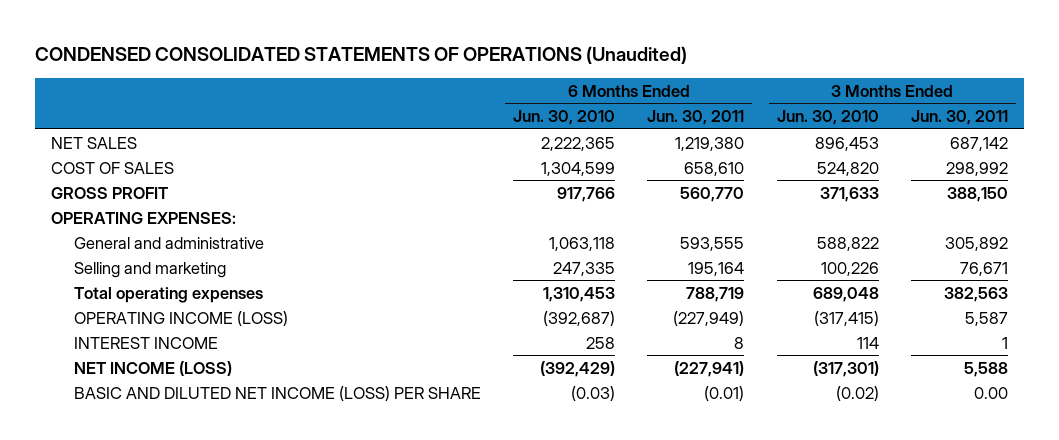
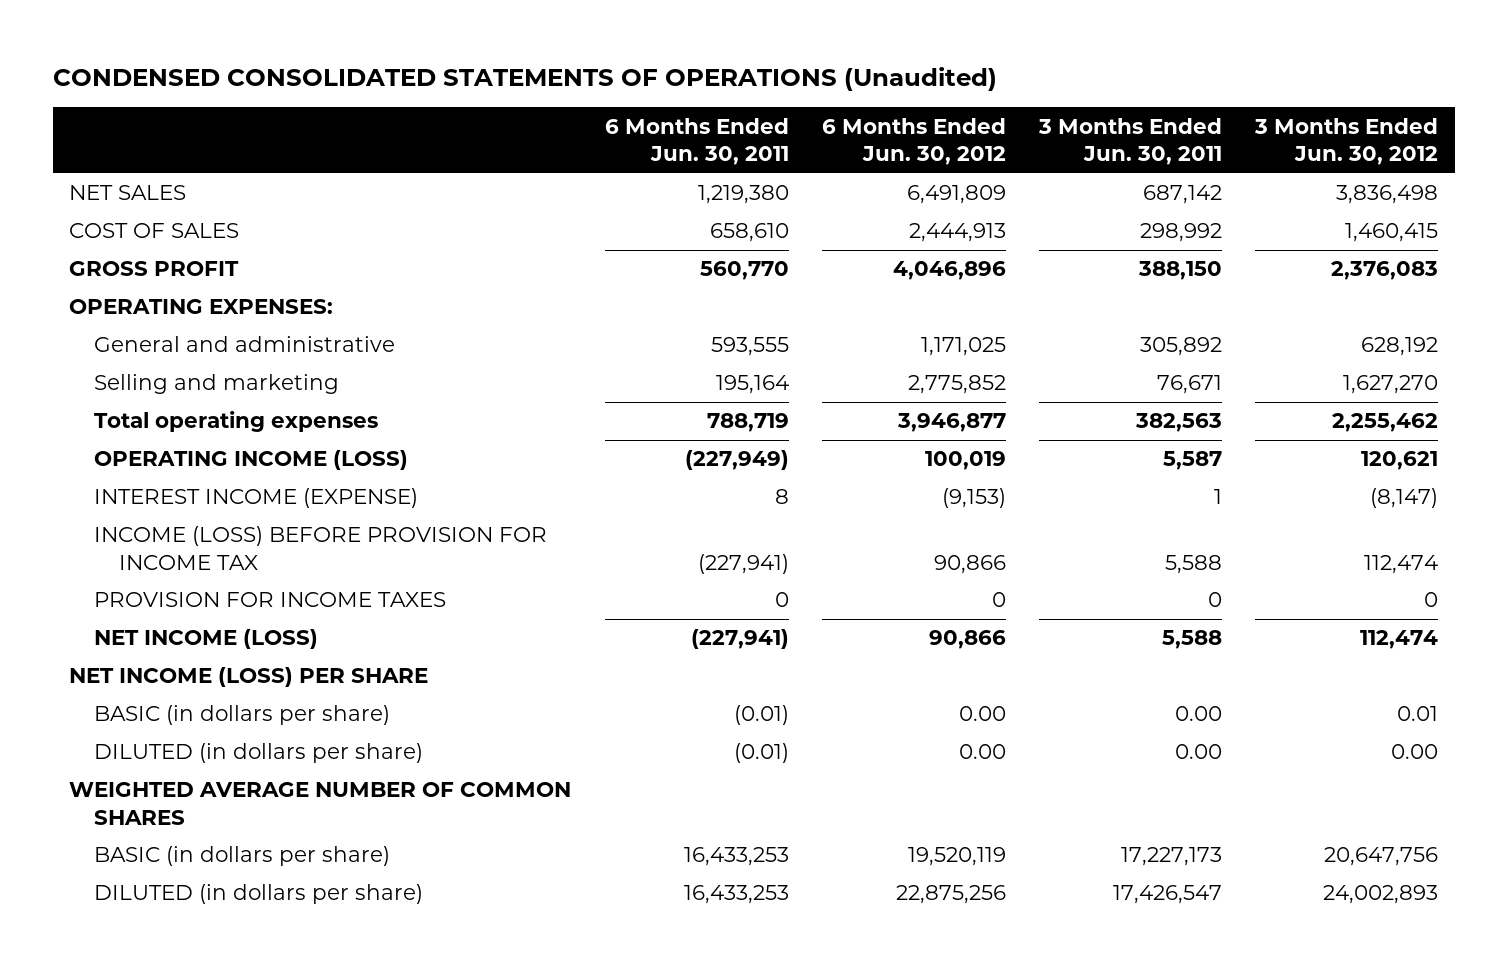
- | 6 Months Ended Jun. 30, 2010 | 6 Months Ended Jun. 30, 2011 | 3 Months Ended Jun. 30, 2010 | 3 Months Ended Jun. 30, 2011
+ | 6 Months Ended Jun. 30, 2011 | 6 Months Ended Jun. 30, 2012 | 3 Months Ended Jun. 30, 2011 | 3 Months Ended Jun. 30, 2012
- INTEREST INCOME | 258 | 8 | 114 | 1
+ INTEREST INCOME (EXPENSE) | 8 | (9,153) | 1 | (8,147)
+ INCOME (LOSS) BEFORE PROVISION FOR INCOME TAX | (227,941) | 90,866 | 5,588 | 112,474
+ PROVISION FOR INCOME TAXES | 0 | 0 | 0 | 0
- BASIC AND DILUTED NET INCOME (LOSS) PER SHARE | (0.03) | (0.01) | (0.02) | 0.00
+ NET INCOME (LOSS) PER SHARE
+ BASIC (in dollars per share) | (0.01) | 0.00 | 0.00 | 0.01
+ DILUTED (in dollars per share) | (0.01) | 0.00 | 0.00 | 0.00
+ WEIGHTED AVERAGE NUMBER OF COMMON SHARES
+ BASIC (in dollars per share) | 16,433,253 | 19,520,119 | 17,227,173 | 20,647,756
+ DILUTED (in dollars per share) | 16,433,253 | 22,875,256 | 17,426,547 | 24,002,893

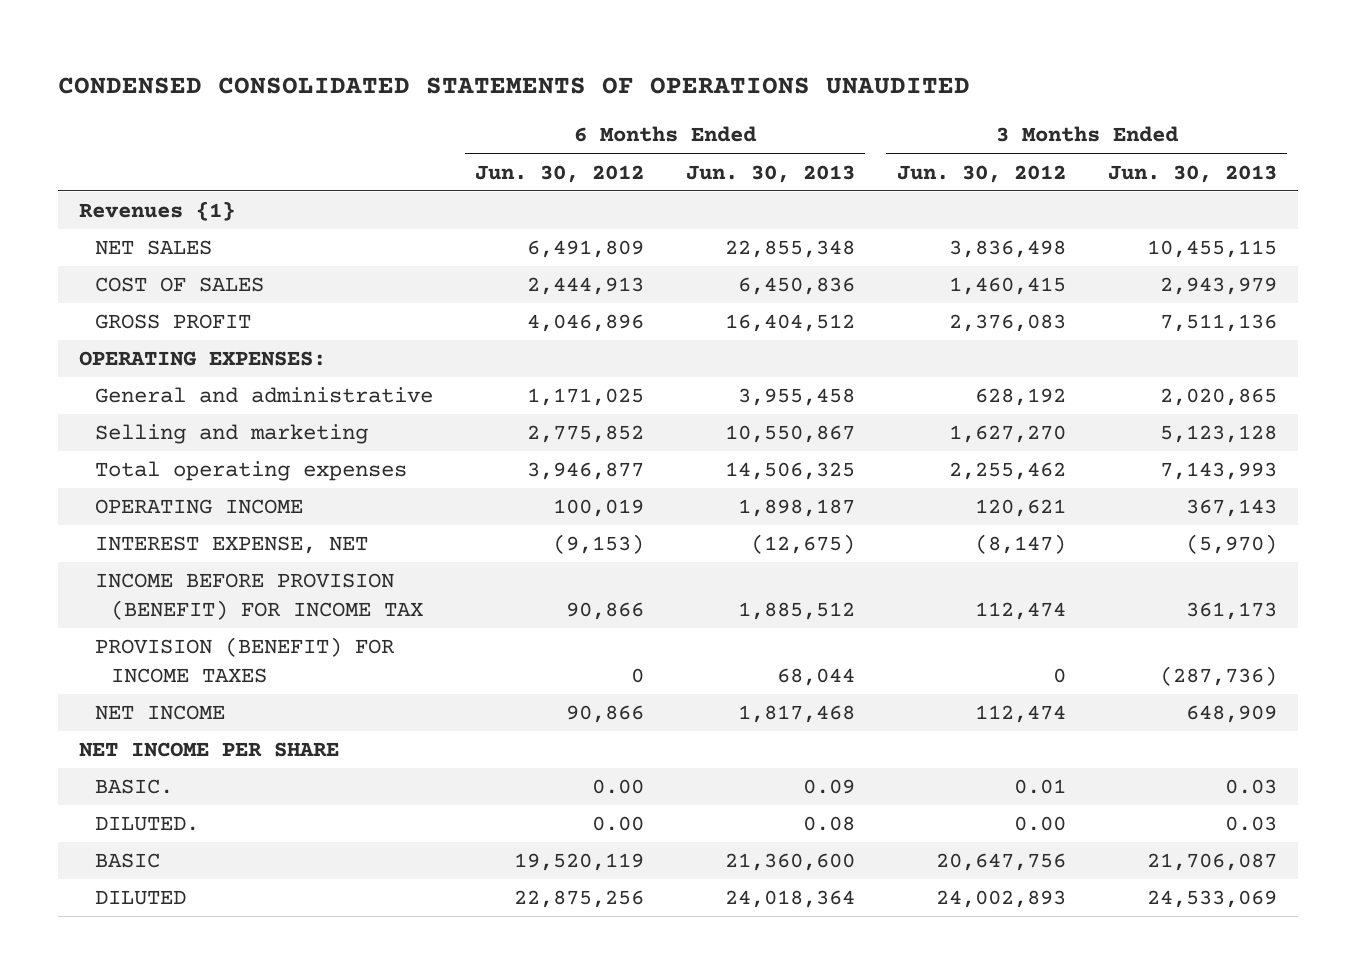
- CONDENSED CONSOLIDATED STATEMENTS OF OPERATIONS (Unaudited)
+ CONDENSED CONSOLIDATED STATEMENTS OF OPERATIONS UNAUDITED
- | 6 Months Ended Jun. 30, 2011 | 6 Months Ended Jun. 30, 2012 | 3 Months Ended Jun. 30, 2011 | 3 Months Ended Jun. 30, 2012
+ | 6 Months Ended Jun. 30, 2012 | 6 Months Ended Jun. 30, 2013 | 3 Months Ended Jun. 30, 2012 | 3 Months Ended Jun. 30, 2013
+ Revenues {1}
- OPERATING INCOME (LOSS) | (227,949) | 100,019 | 5,587 | 120,621
- INTEREST INCOME (EXPENSE) | 8 | (9,153) | 1 | (8,147)
- INCOME (LOSS) BEFORE PROVISION FOR INCOME TAX | (227,941) | 90,866 | 5,588 | 112,474
- PROVISION FOR INCOME TAXES | 0 | 0 | 0 | 0
- NET INCOME (LOSS) | (227,941) | 90,866 | 5,588 | 112,474
- NET INCOME (LOSS) PER SHARE
- BASIC (in dollars per share) | (0.01) | 0.00 | 0.00 | 0.01
- DILUTED (in dollars per share) | (0.01) | 0.00 | 0.00 | 0.00
- WEIGHTED AVERAGE NUMBER OF COMMON SHARES
- BASIC (in dollars per share) | 16,433,253 | 19,520,119 | 17,227,173 | 20,647,756
- DILUTED (in dollars per share) | 16,433,253 | 22,875,256 | 17,426,547 | 24,002,893
+ OPERATING INCOME | 100,019 | 1,898,187 | 120,621 | 367,143
+ INTEREST EXPENSE, NET | (9,153) | (12,675) | (8,147) | (5,970)
+ INCOME BEFORE PROVISION (BENEFIT) FOR INCOME TAX | 90,866 | 1,885,512 | 112,474 | 361,173
+ PROVISION (BENEFIT) FOR INCOME TAXES | 0 | 68,044 | 0 | (287,736)
+ NET INCOME | 90,866 | 1,817,468 | 112,474 | 648,909
+ NET INCOME PER SHARE
+ BASIC. | 0.00 | 0.09 | 0.01 | 0.03
+ DILUTED. | 0.00 | 0.08 | 0.00 | 0.03
+ BASIC | 19,520,119 | 21,360,600 | 20,647,756 | 21,706,087
+ DILUTED | 22,875,256 | 24,018,364 | 24,002,893 | 24,533,069

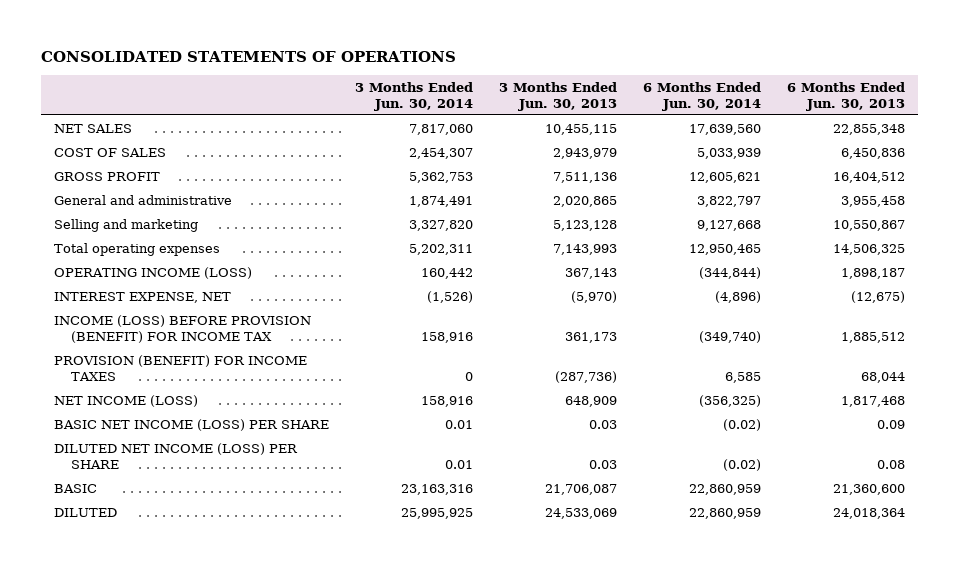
- CONDENSED CONSOLIDATED STATEMENTS OF OPERATIONS UNAUDITED
+ CONSOLIDATED STATEMENTS OF OPERATIONS
- | 6 Months Ended Jun. 30, 2012 | 6 Months Ended Jun. 30, 2013 | 3 Months Ended Jun. 30, 2012 | 3 Months Ended Jun. 30, 2013
+ | 3 Months Ended Jun. 30, 2014 | 3 Months Ended Jun. 30, 2013 | 6 Months Ended Jun. 30, 2014 | 6 Months Ended Jun. 30, 2013
- Revenues {1}
- OPERATING EXPENSES:
- OPERATING INCOME | 100,019 | 1,898,187 | 120,621 | 367,143
+ OPERATING INCOME (LOSS) | 160,442 | 367,143 | (344,844) | 1,898,187
- INCOME BEFORE PROVISION (BENEFIT) FOR INCOME TAX | 90,866 | 1,885,512 | 112,474 | 361,173
+ INCOME (LOSS) BEFORE PROVISION (BENEFIT) FOR INCOME TAX | 158,916 | 361,173 | (349,740) | 1,885,512
- NET INCOME | 90,866 | 1,817,468 | 112,474 | 648,909
- NET INCOME PER SHARE
- BASIC. | 0.00 | 0.09 | 0.01 | 0.03
- DILUTED. | 0.00 | 0.08 | 0.00 | 0.03
+ NET INCOME (LOSS) | 158,916 | 648,909 | (356,325) | 1,817,468
+ BASIC NET INCOME (LOSS) PER SHARE | 0.01 | 0.03 | (0.02) | 0.09
+ DILUTED NET INCOME (LOSS) PER SHARE | 0.01 | 0.03 | (0.02) | 0.08

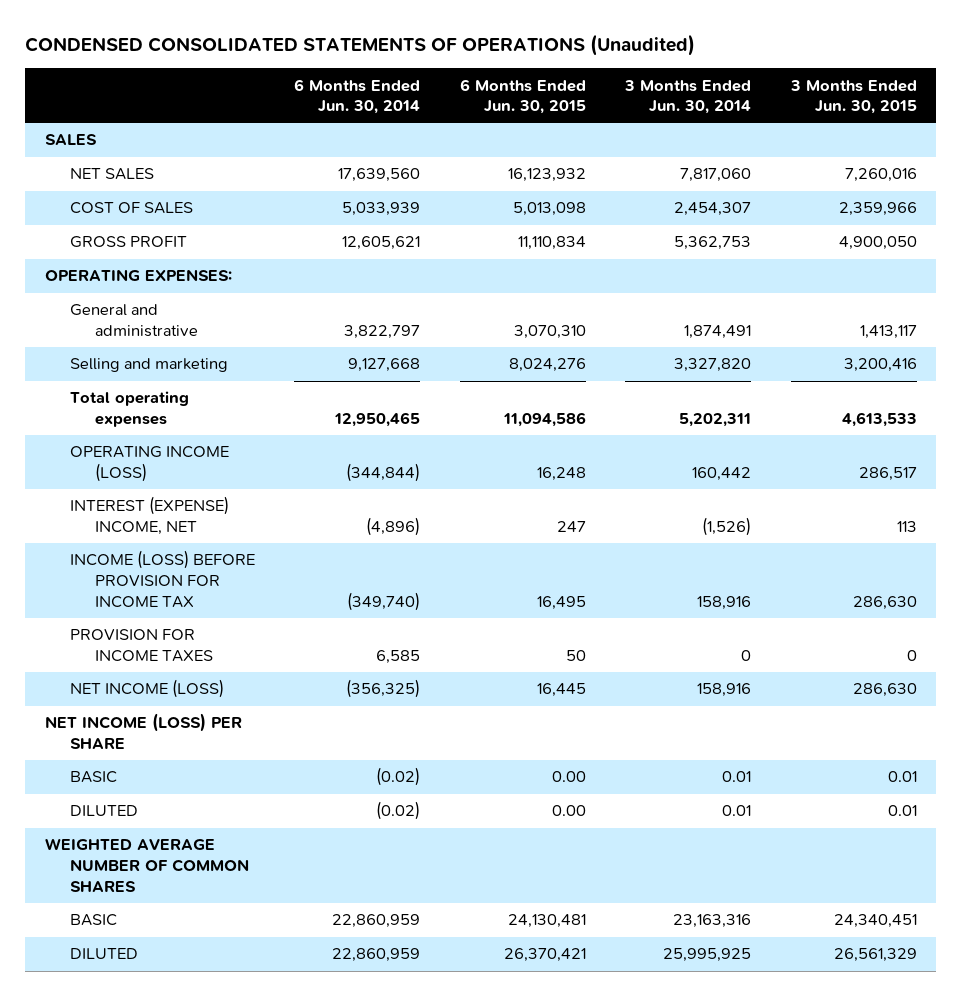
- CONSOLIDATED STATEMENTS OF OPERATIONS
+ CONDENSED CONSOLIDATED STATEMENTS OF OPERATIONS (Unaudited)
- | 3 Months Ended Jun. 30, 2014 | 3 Months Ended Jun. 30, 2013 | 6 Months Ended Jun. 30, 2014 | 6 Months Ended Jun. 30, 2013
+ | 6 Months Ended Jun. 30, 2014 | 6 Months Ended Jun. 30, 2015 | 3 Months Ended Jun. 30, 2014 | 3 Months Ended Jun. 30, 2015
+ SALES
+ OPERATING EXPENSES:
- INTEREST EXPENSE, NET | (1,526) | (5,970) | (4,896) | (12,675)
- INCOME (LOSS) BEFORE PROVISION (BENEFIT) FOR INCOME TAX | 158,916 | 361,173 | (349,740) | 1,885,512
- PROVISION (BENEFIT) FOR INCOME TAXES | 0 | (287,736) | 6,585 | 68,044
+ INTEREST (EXPENSE) INCOME, NET | (4,896) | 247 | (1,526) | 113
+ INCOME (LOSS) BEFORE PROVISION FOR INCOME TAX | (349,740) | 16,495 | 158,916 | 286,630
+ PROVISION FOR INCOME TAXES | 6,585 | 50 | 0 | 0
- BASIC NET INCOME (LOSS) PER SHARE | 0.01 | 0.03 | (0.02) | 0.09
- DILUTED NET INCOME (LOSS) PER SHARE | 0.01 | 0.03 | (0.02) | 0.08
+ NET INCOME (LOSS) PER SHARE
+ BASIC | (0.02) | 0.00 | 0.01 | 0.01
+ DILUTED | (0.02) | 0.00 | 0.01 | 0.01
+ WEIGHTED AVERAGE NUMBER OF COMMON SHARES

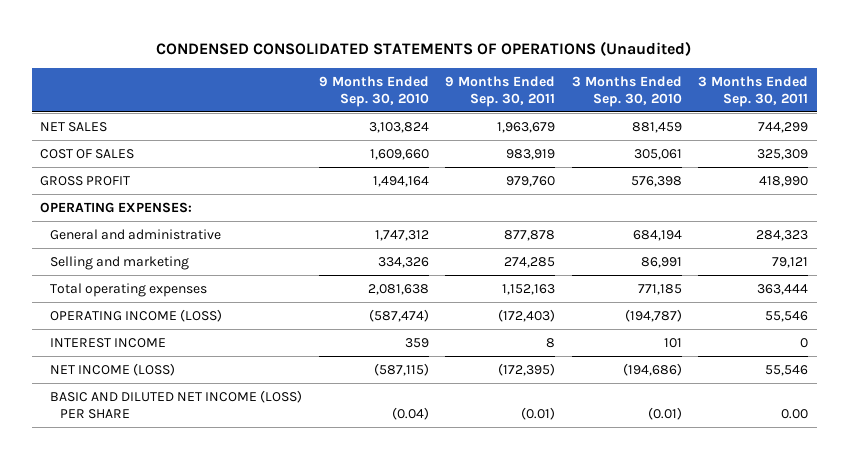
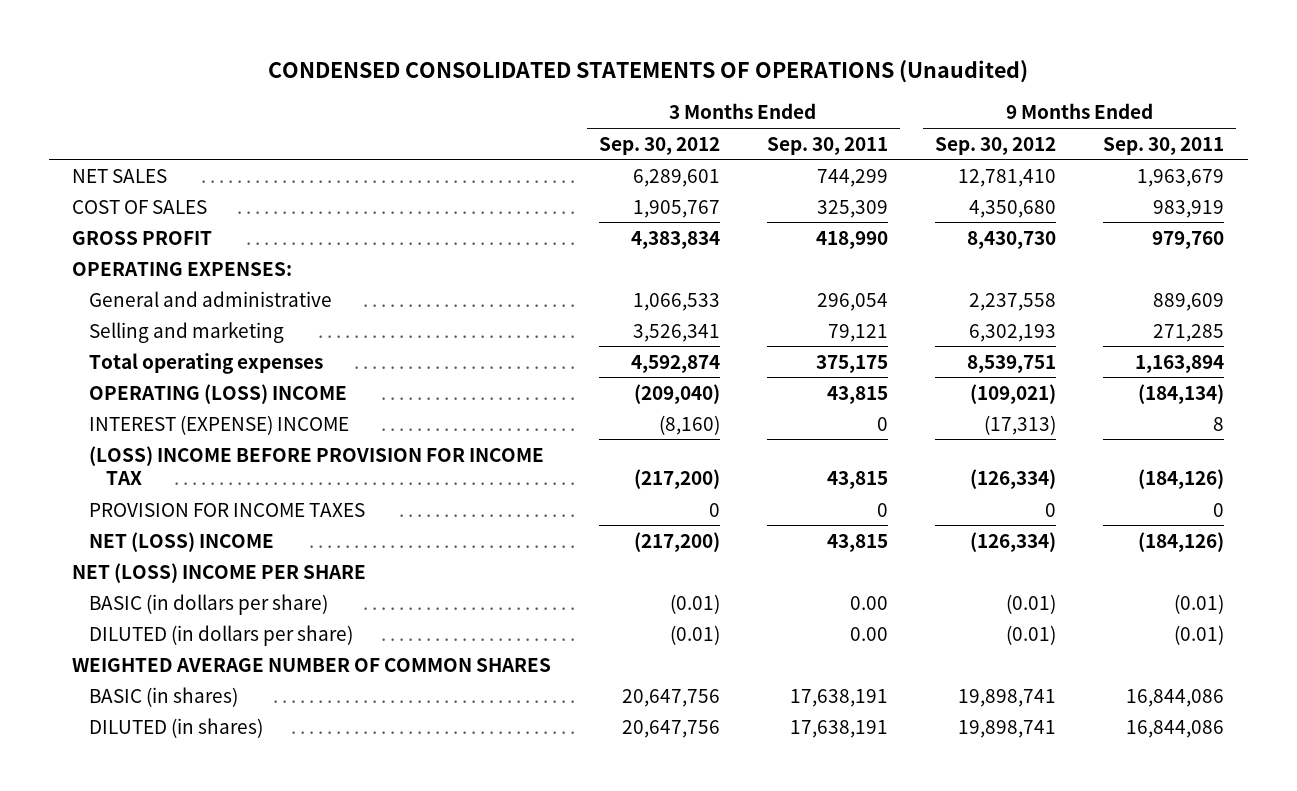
- | 9 Months Ended Sep. 30, 2010 | 9 Months Ended Sep. 30, 2011 | 3 Months Ended Sep. 30, 2010 | 3 Months Ended Sep. 30, 2011
+ | 3 Months Ended Sep. 30, 2012 | 3 Months Ended Sep. 30, 2011 | 9 Months Ended Sep. 30, 2012 | 9 Months Ended Sep. 30, 2011
- General and administrative | 1,747,312 | 877,878 | 684,194 | 284,323
- Selling and marketing | 334,326 | 274,285 | 86,991 | 79,121
- Total operating expenses | 2,081,638 | 1,152,163 | 771,185 | 363,444
- OPERATING INCOME (LOSS) | (587,474) | (172,403) | (194,787) | 55,546
- INTEREST INCOME | 359 | 8 | 101 | 0
- NET INCOME (LOSS) | (587,115) | (172,395) | (194,686) | 55,546
- BASIC AND DILUTED NET INCOME (LOSS) PER SHARE | (0.04) | (0.01) | (0.01) | 0.00
+ General and administrative | 1,066,533 | 296,054 | 2,237,558 | 889,609
+ Selling and marketing | 3,526,341 | 79,121 | 6,302,193 | 271,285
+ Total operating expenses | 4,592,874 | 375,175 | 8,539,751 | 1,163,894
+ OPERATING (LOSS) INCOME | (209,040) | 43,815 | (109,021) | (184,134)
+ INTEREST (EXPENSE) INCOME | (8,160) | 0 | (17,313) | 8
+ (LOSS) INCOME BEFORE PROVISION FOR INCOME TAX | (217,200) | 43,815 | (126,334) | (184,126)
+ PROVISION FOR INCOME TAXES | 0 | 0 | 0 | 0
+ NET (LOSS) INCOME | (217,200) | 43,815 | (126,334) | (184,126)
+ NET (LOSS) INCOME PER SHARE
+ BASIC (in dollars per share) | (0.01) | 0.00 | (0.01) | (0.01)
+ DILUTED (in dollars per share) | (0.01) | 0.00 | (0.01) | (0.01)
+ WEIGHTED AVERAGE NUMBER OF COMMON SHARES
+ BASIC (in shares) | 20,647,756 | 17,638,191 | 19,898,741 | 16,844,086
+ DILUTED (in shares) | 20,647,756 | 17,638,191 | 19,898,741 | 16,844,086

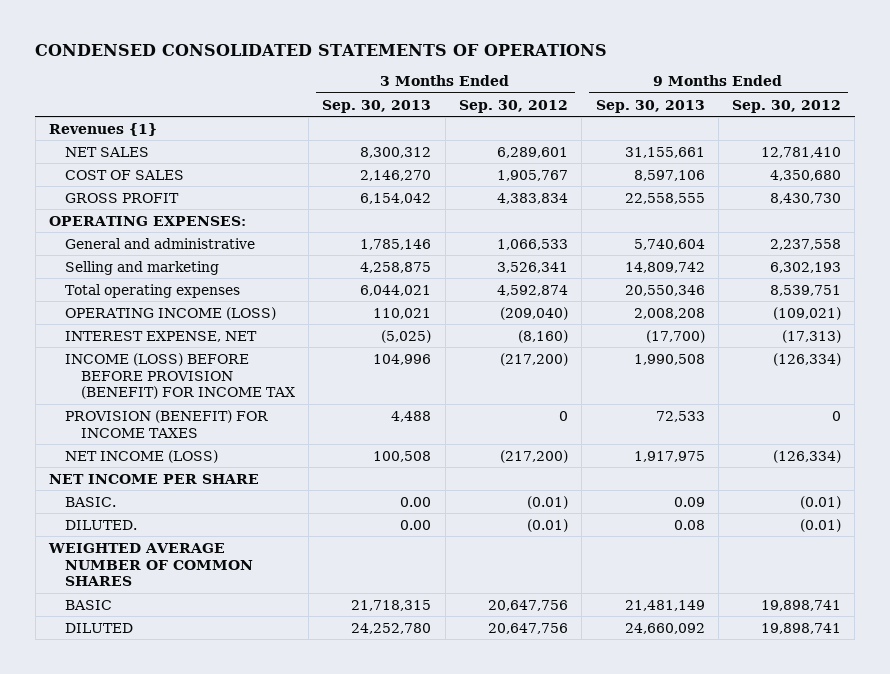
- CONDENSED CONSOLIDATED STATEMENTS OF OPERATIONS (Unaudited)
+ CONDENSED CONSOLIDATED STATEMENTS OF OPERATIONS
- | 3 Months Ended Sep. 30, 2012 | 3 Months Ended Sep. 30, 2011 | 9 Months Ended Sep. 30, 2012 | 9 Months Ended Sep. 30, 2011
+ | 3 Months Ended Sep. 30, 2013 | 3 Months Ended Sep. 30, 2012 | 9 Months Ended Sep. 30, 2013 | 9 Months Ended Sep. 30, 2012
+ Revenues {1}
- OPERATING (LOSS) INCOME | (209,040) | 43,815 | (109,021) | (184,134)
- INTEREST (EXPENSE) INCOME | (8,160) | 0 | (17,313) | 8
- (LOSS) INCOME BEFORE PROVISION FOR INCOME TAX | (217,200) | 43,815 | (126,334) | (184,126)
- PROVISION FOR INCOME TAXES | 0 | 0 | 0 | 0
- NET (LOSS) INCOME | (217,200) | 43,815 | (126,334) | (184,126)
- NET (LOSS) INCOME PER SHARE
- BASIC (in dollars per share) | (0.01) | 0.00 | (0.01) | (0.01)
- DILUTED (in dollars per share) | (0.01) | 0.00 | (0.01) | (0.01)
+ OPERATING INCOME (LOSS) | 110,021 | (209,040) | 2,008,208 | (109,021)
+ INTEREST EXPENSE, NET | (5,025) | (8,160) | (17,700) | (17,313)
+ INCOME (LOSS) BEFORE BEFORE PROVISION (BENEFIT) FOR INCOME TAX | 104,996 | (217,200) | 1,990,508 | (126,334)
+ PROVISION (BENEFIT) FOR INCOME TAXES | 4,488 | 0 | 72,533 | 0
+ NET INCOME (LOSS) | 100,508 | (217,200) | 1,917,975 | (126,334)
+ NET INCOME PER SHARE
+ BASIC. | 0.00 | (0.01) | 0.09 | (0.01)
+ DILUTED. | 0.00 | (0.01) | 0.08 | (0.01)
- BASIC (in shares) | 20,647,756 | 17,638,191 | 19,898,741 | 16,844,086
- DILUTED (in shares) | 20,647,756 | 17,638,191 | 19,898,741 | 16,844,086
+ BASIC | 21,718,315 | 20,647,756 | 21,481,149 | 19,898,741
+ DILUTED | 24,252,780 | 20,647,756 | 24,660,092 | 19,898,741

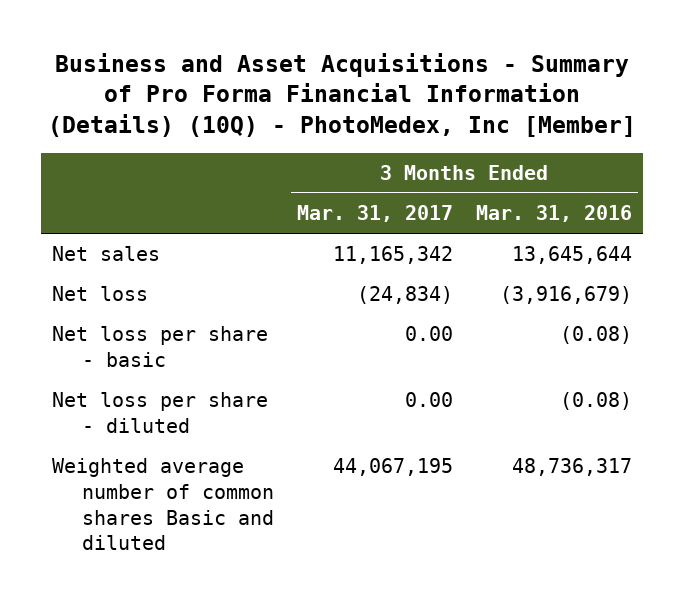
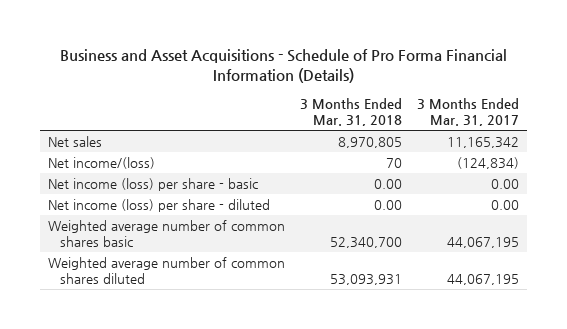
- Business and Asset Acquisitions - Summary of Pro Forma Financial Information (Details) (10Q) - PhotoMedex, Inc [Member]
+ Business and Asset Acquisitions - Schedule of Pro Forma Financial Information (Details)
- | 3 Months Ended Mar. 31, 2017 | 3 Months Ended Mar. 31, 2016
+ | 3 Months Ended Mar. 31, 2018 | 3 Months Ended Mar. 31, 2017
- Net loss | (24,834) | (3,916,679)
- Net loss per share - basic | 0.00 | (0.08)
- Net loss per share - diluted | 0.00 | (0.08)
- Weighted average number of common shares Basic and diluted | 44,067,195 | 48,736,317
+ Net income/(loss) | 70 | (124,834)
+ Net income (loss) per share - basic | 0.00 | 0.00
+ Net income (loss) per share - diluted | 0.00 | 0.00
+ Weighted average number of common shares basic | 52,340,700 | 44,067,195
+ Weighted average number of common shares diluted | 53,093,931 | 44,067,195

